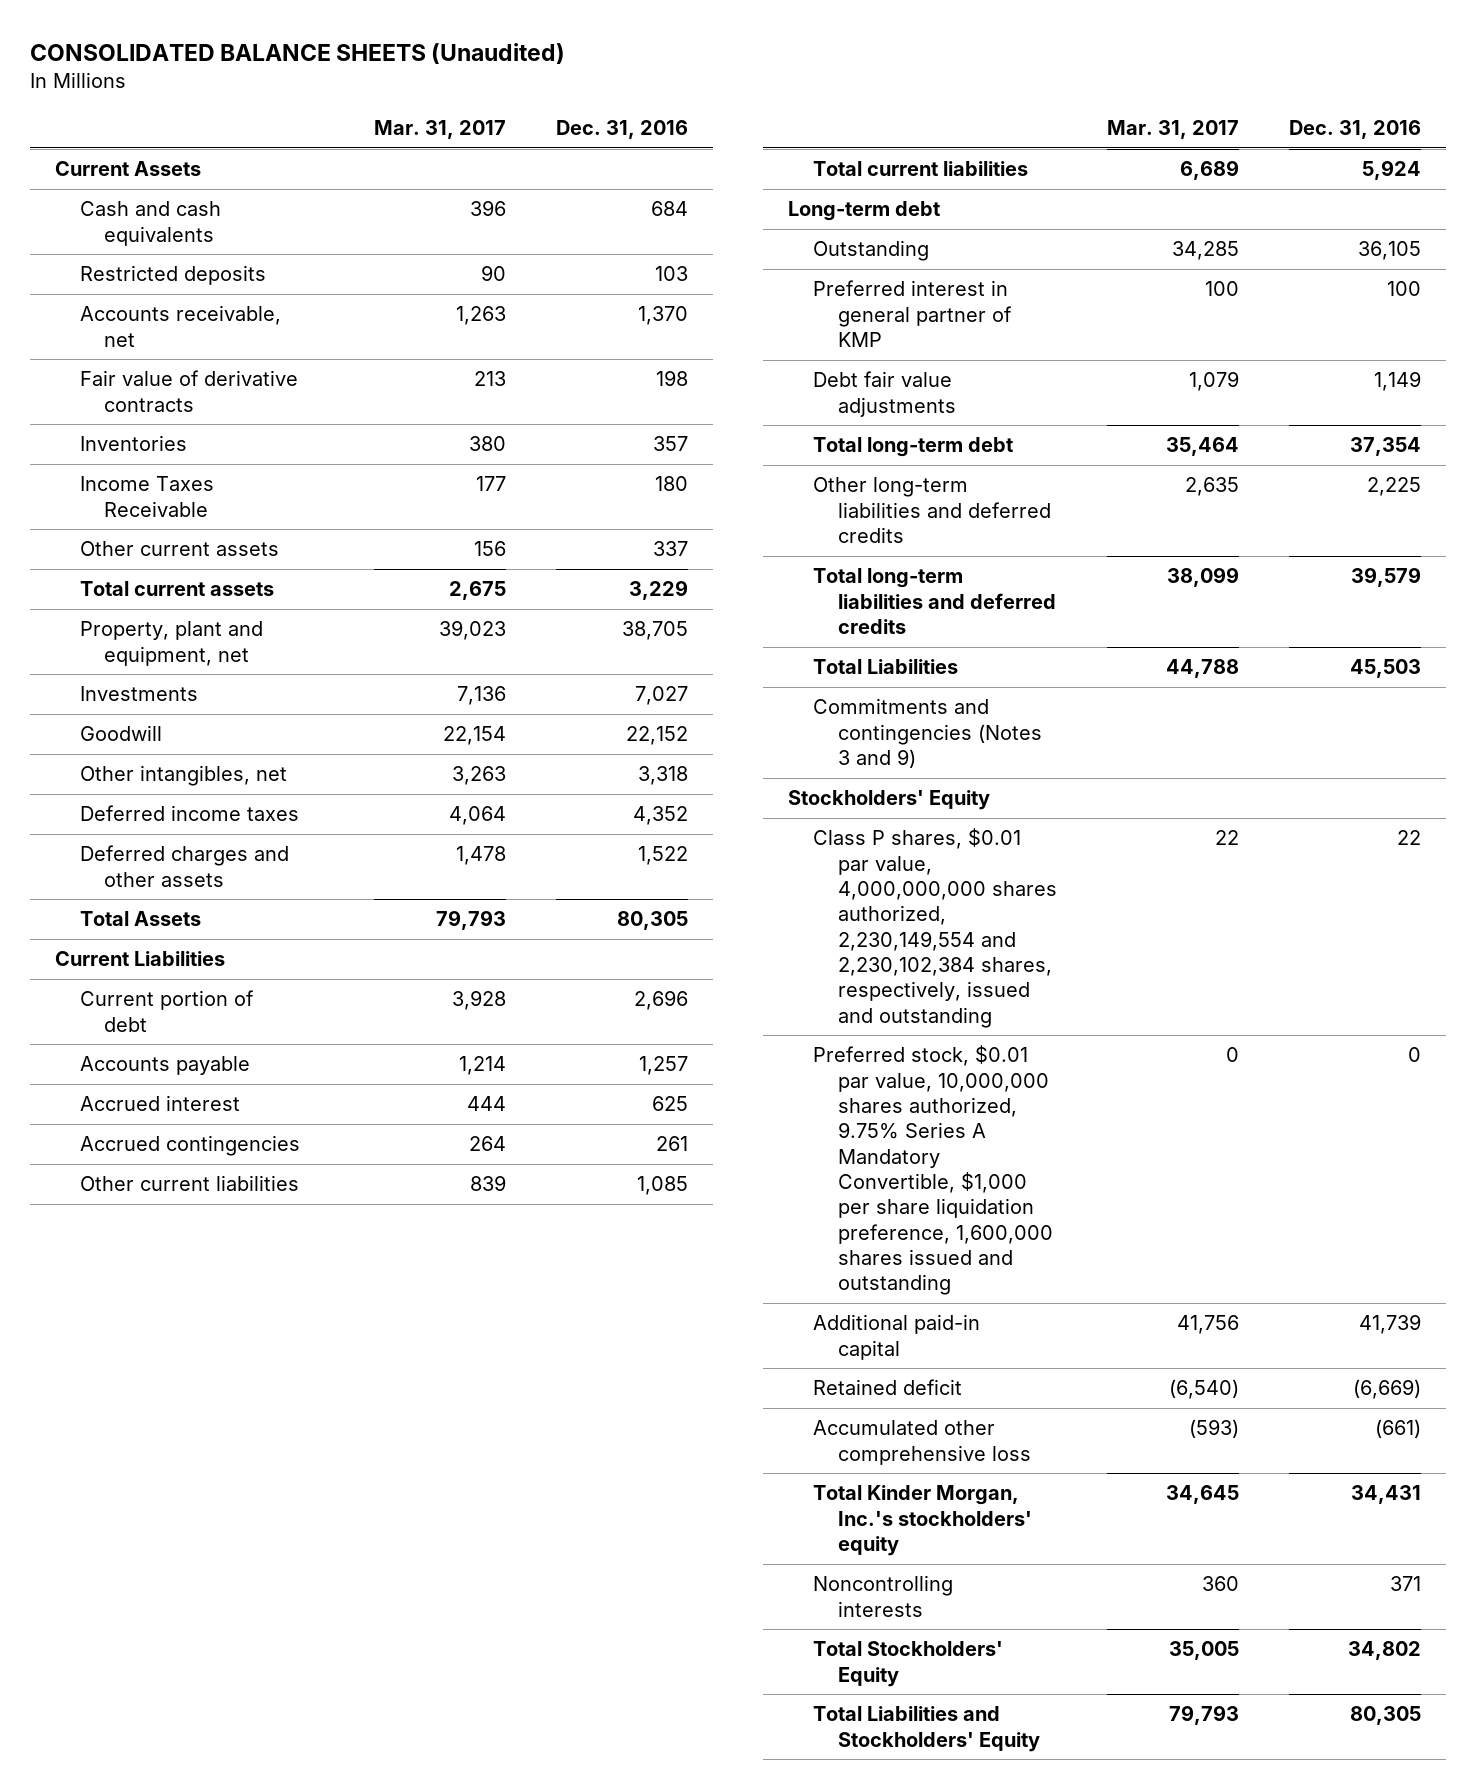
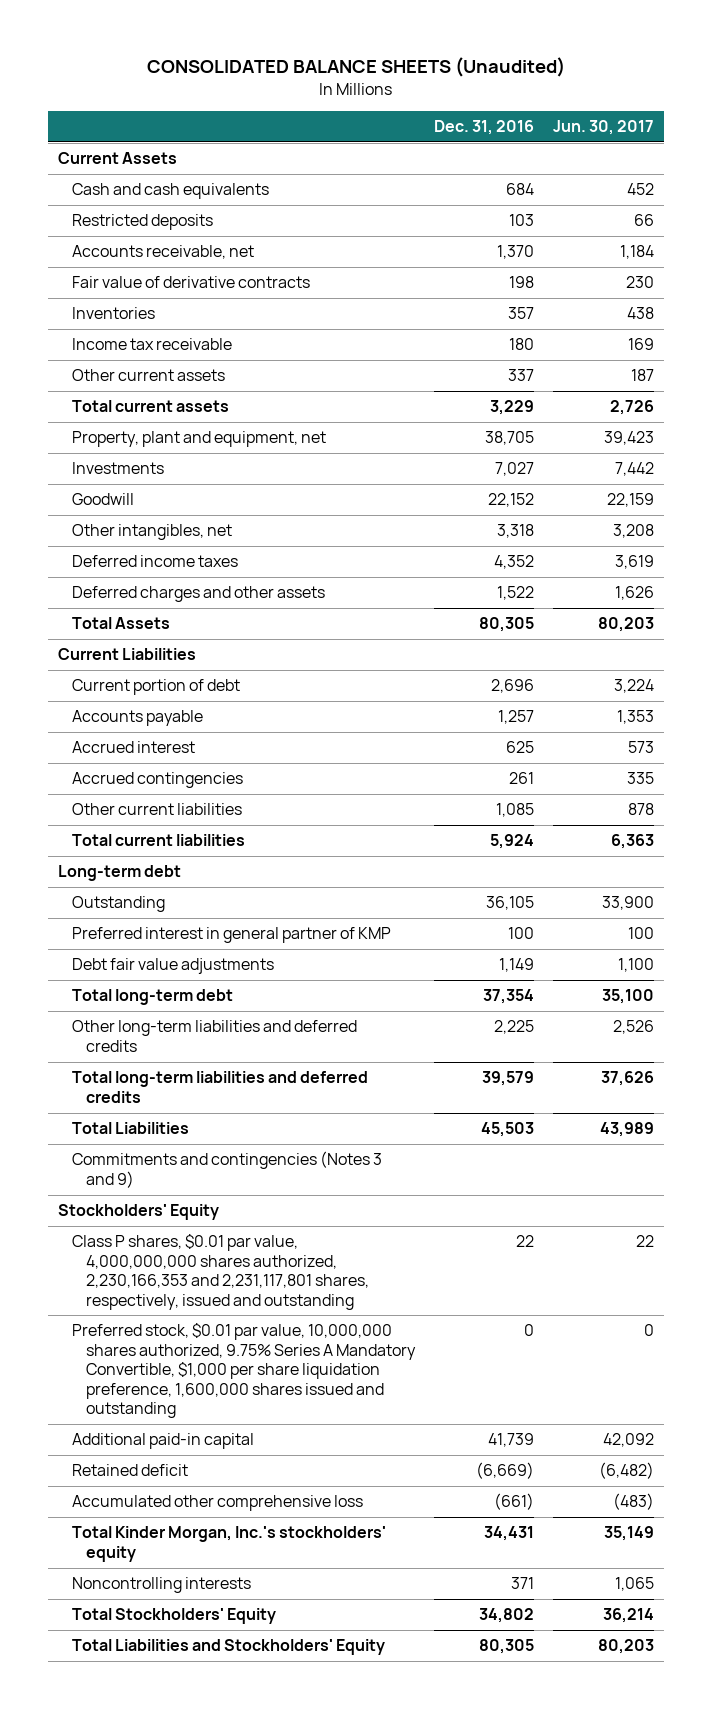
- | Mar. 31, 2017 | Dec. 31, 2016
+ | Dec. 31, 2016 | Jun. 30, 2017
- Income Taxes Receivable | 177 | 180
+ Income tax receivable | 180 | 169
- Class P shares, $0.01 par value, 4,000,000,000 shares authorized, 2,230,149,554 and 2,230,102,384 shares, respectively, issued and outstanding | 22 | 22
+ Class P shares, $0.01 par value, 4,000,000,000 shares authorized, 2,230,166,353 and 2,231,117,801 shares, respectively, issued and outstanding | 22 | 22

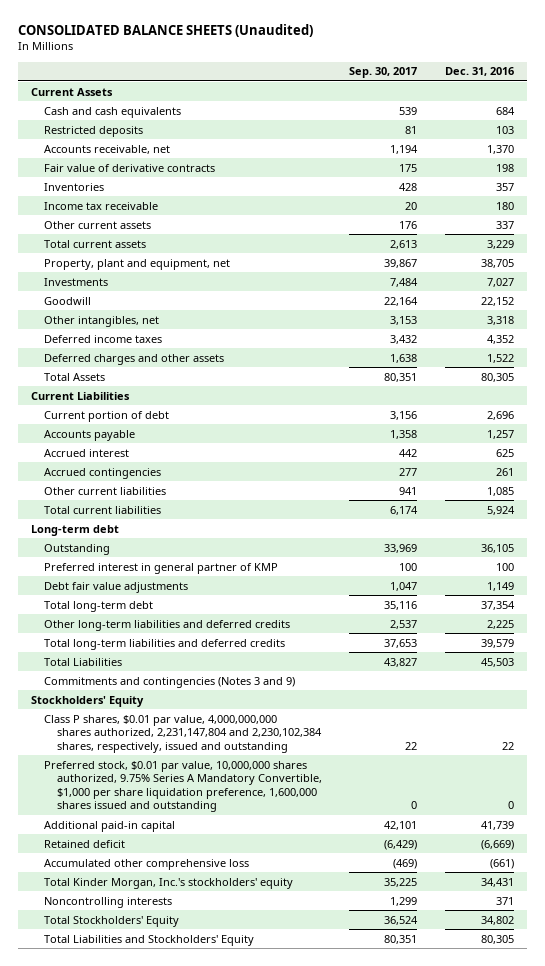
- | Dec. 31, 2016 | Jun. 30, 2017
+ | Sep. 30, 2017 | Dec. 31, 2016
- Class P shares, $0.01 par value, 4,000,000,000 shares authorized, 2,230,166,353 and 2,231,117,801 shares, respectively, issued and outstanding | 22 | 22
+ Class P shares, $0.01 par value, 4,000,000,000 shares authorized, 2,231,147,804 and 2,230,102,384 shares, respectively, issued and outstanding | 22 | 22

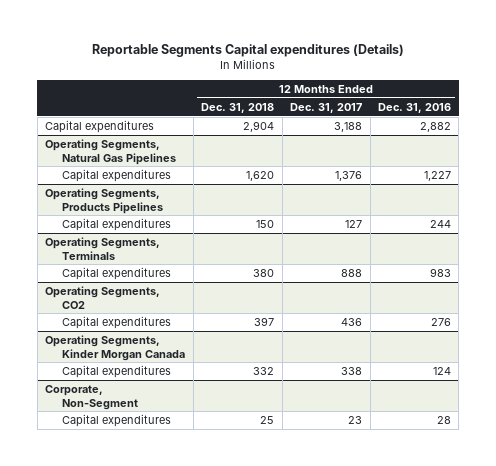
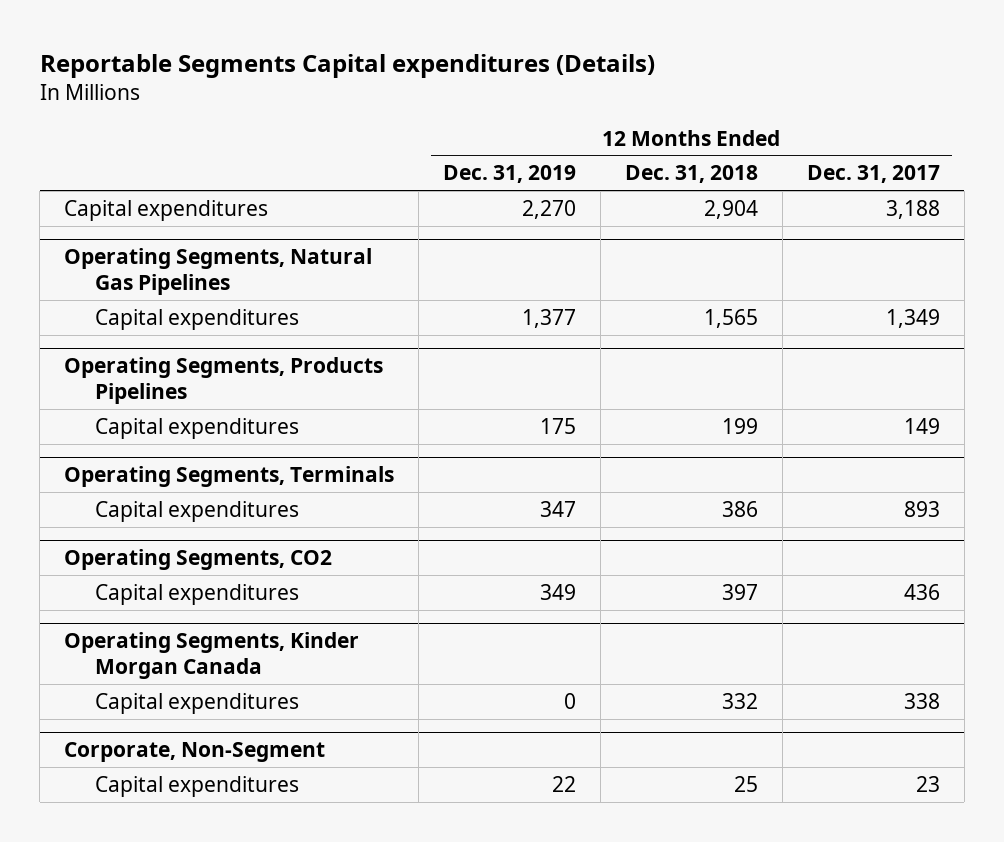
- | 12 Months Ended Dec. 31, 2018 | 12 Months Ended Dec. 31, 2017 | 12 Months Ended Dec. 31, 2016
+ | 12 Months Ended Dec. 31, 2019 | 12 Months Ended Dec. 31, 2018 | 12 Months Ended Dec. 31, 2017
@ Operating Segments, Natural Gas Pipelines
- Capital expenditures | 1,620 | 1,376 | 1,227
+ Capital expenditures | 1,377 | 1,565 | 1,349
@ Operating Segments, Products Pipelines
- Capital expenditures | 150 | 127 | 244
+ Capital expenditures | 175 | 199 | 149
@ Operating Segments, Terminals
- Capital expenditures | 380 | 888 | 983
+ Capital expenditures | 347 | 386 | 893

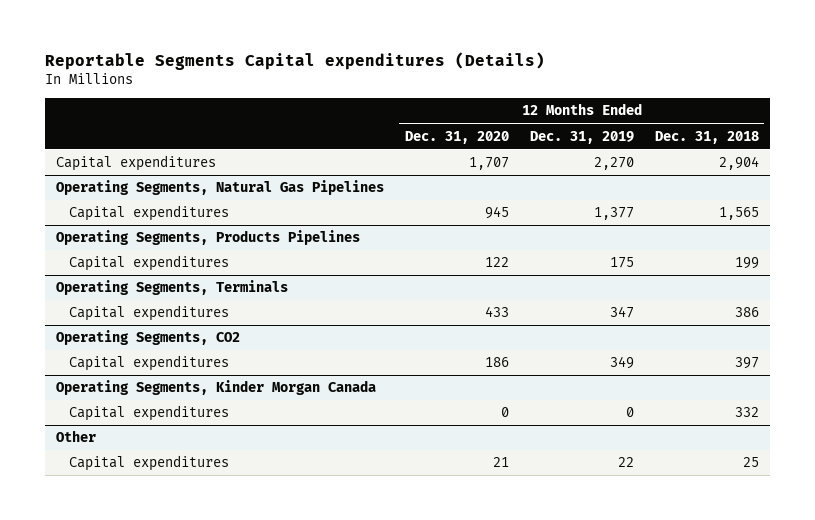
- | 12 Months Ended Dec. 31, 2019 | 12 Months Ended Dec. 31, 2018 | 12 Months Ended Dec. 31, 2017
+ | 12 Months Ended Dec. 31, 2020 | 12 Months Ended Dec. 31, 2019 | 12 Months Ended Dec. 31, 2018
- Corporate, Non-Segment
+ Other

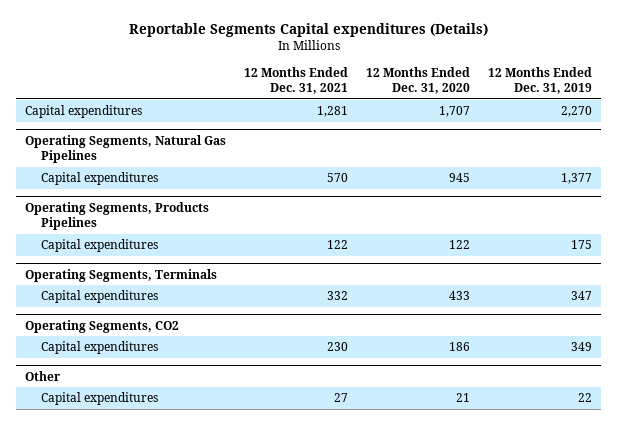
- | 12 Months Ended Dec. 31, 2020 | 12 Months Ended Dec. 31, 2019 | 12 Months Ended Dec. 31, 2018
+ | 12 Months Ended Dec. 31, 2021 | 12 Months Ended Dec. 31, 2020 | 12 Months Ended Dec. 31, 2019
- Operating Segments, Kinder Morgan Canada
- Capital expenditures | 0 | 0 | 332

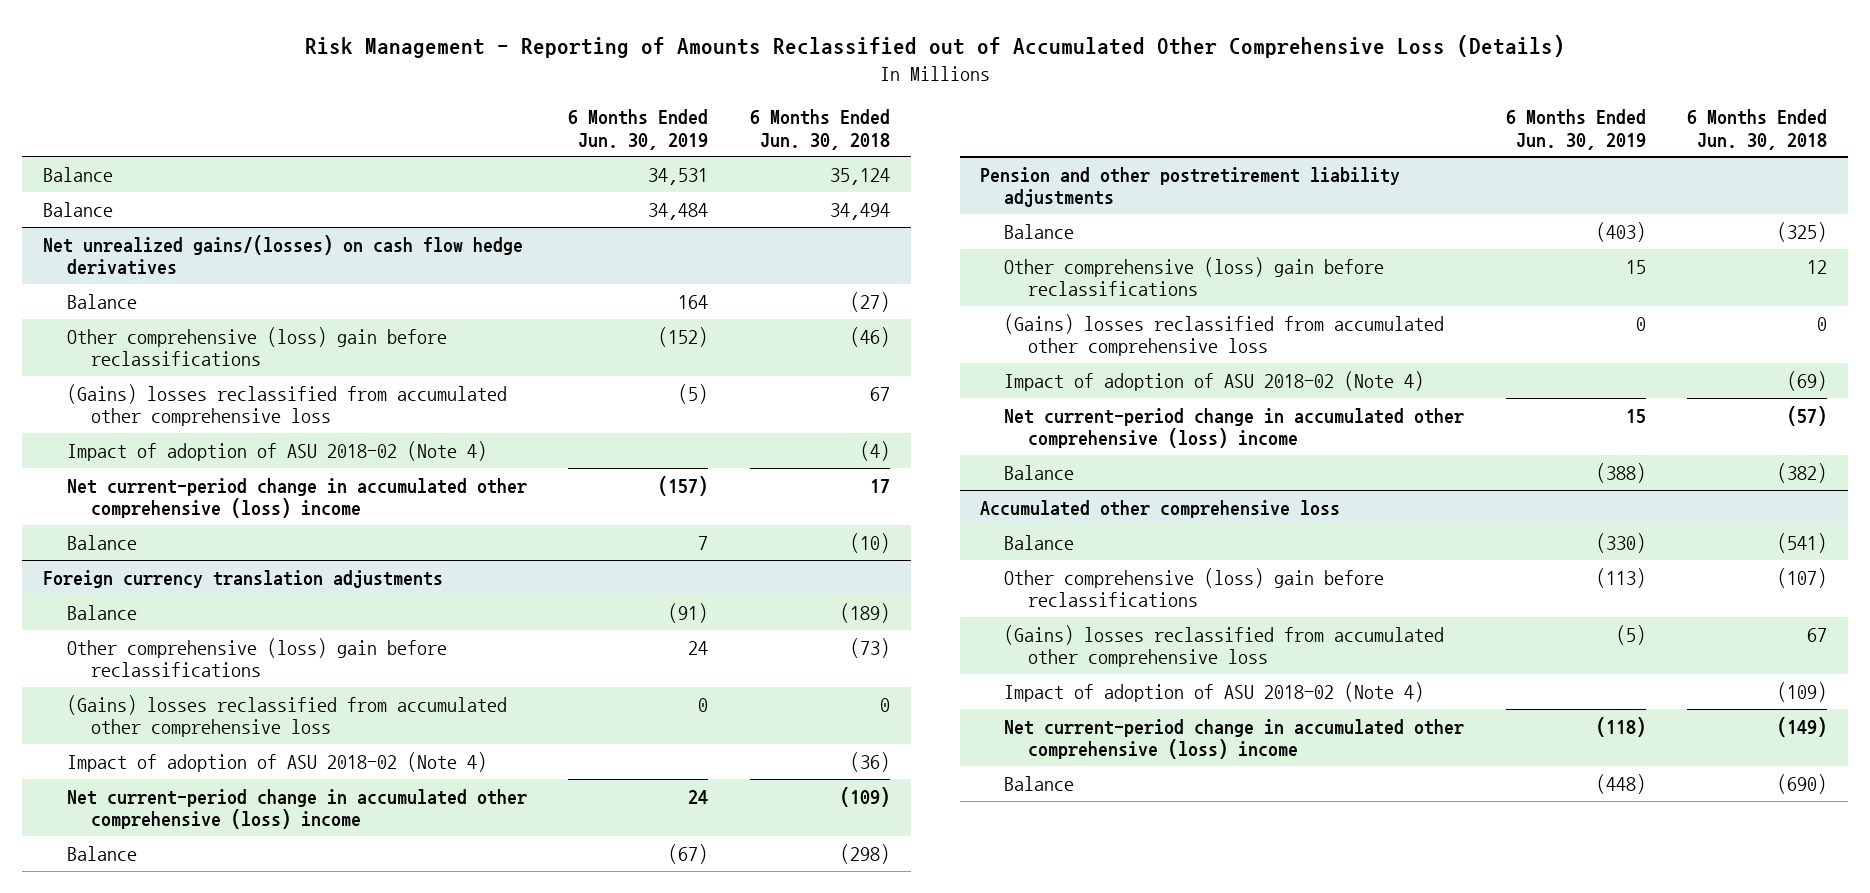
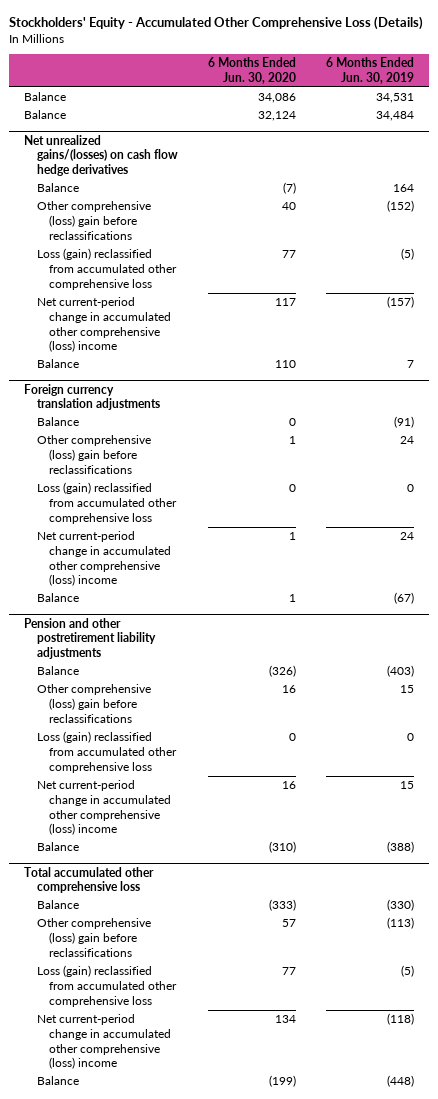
- Risk Management - Reporting of Amounts Reclassified out of Accumulated Other Comprehensive Loss (Details)
+ Stockholders' Equity - Accumulated Other Comprehensive Loss (Details)
- | 6 Months Ended Jun. 30, 2019 | 6 Months Ended Jun. 30, 2018
+ | 6 Months Ended Jun. 30, 2020 | 6 Months Ended Jun. 30, 2019
@ Net unrealized gains/(losses) on cash flow hedge derivatives
- (Gains) losses reclassified from accumulated other comprehensive loss | (5) | 67
- Impact of adoption of ASU 2018-02 (Note 4) | | (4)
+ Loss (gain) reclassified from accumulated other comprehensive loss | 77 | (5)
@ Foreign currency translation adjustments
- (Gains) losses reclassified from accumulated other comprehensive loss | 0 | 0
- Impact of adoption of ASU 2018-02 (Note 4) | | (36)
+ Loss (gain) reclassified from accumulated other comprehensive loss | 0 | 0
@ Pension and other postretirement liability adjustments
- (Gains) losses reclassified from accumulated other comprehensive loss | 0 | 0
- Impact of adoption of ASU 2018-02 (Note 4) | | (69)
+ Loss (gain) reclassified from accumulated other comprehensive loss | 0 | 0
- Accumulated other comprehensive loss
+ Total accumulated other comprehensive loss
- (Gains) losses reclassified from accumulated other comprehensive loss | (5) | 67
- Impact of adoption of ASU 2018-02 (Note 4) | | (109)
+ Loss (gain) reclassified from accumulated other comprehensive loss | 77 | (5)

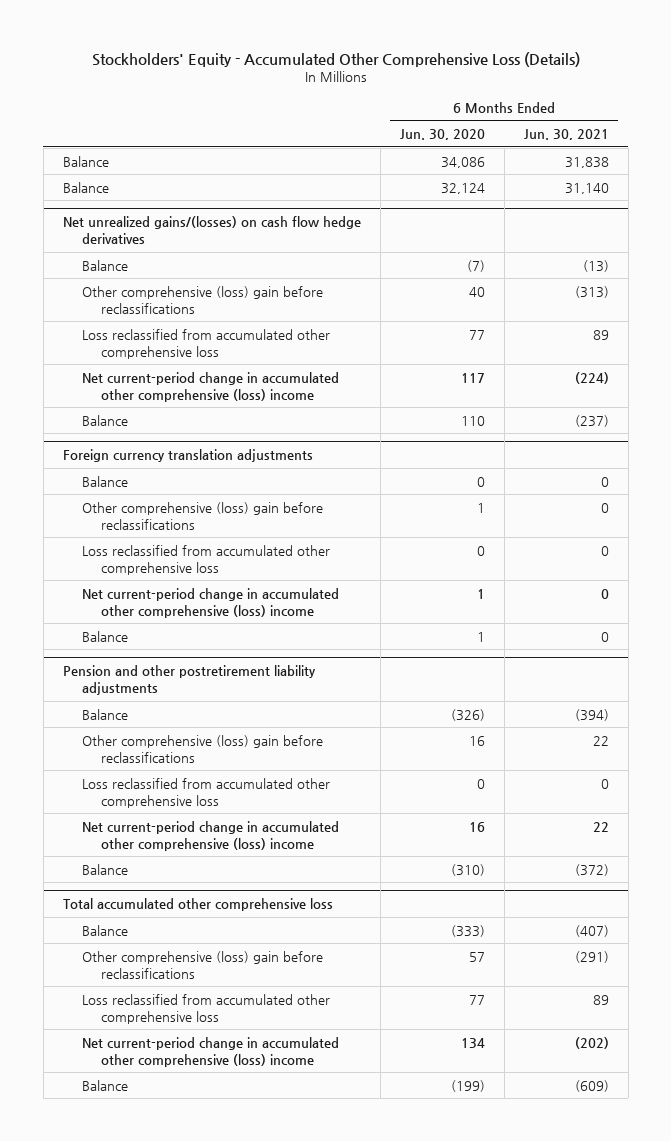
- | 6 Months Ended Jun. 30, 2020 | 6 Months Ended Jun. 30, 2019
+ | 6 Months Ended Jun. 30, 2020 | 6 Months Ended Jun. 30, 2021
@ Net unrealized gains/(losses) on cash flow hedge derivatives
- Loss (gain) reclassified from accumulated other comprehensive loss | 77 | (5)
+ Loss reclassified from accumulated other comprehensive loss | 77 | 89
@ Foreign currency translation adjustments
- Loss (gain) reclassified from accumulated other comprehensive loss | 0 | 0
+ Loss reclassified from accumulated other comprehensive loss | 0 | 0
@ Pension and other postretirement liability adjustments
- Loss (gain) reclassified from accumulated other comprehensive loss | 0 | 0
+ Loss reclassified from accumulated other comprehensive loss | 0 | 0
@ Total accumulated other comprehensive loss
- Loss (gain) reclassified from accumulated other comprehensive loss | 77 | (5)
+ Loss reclassified from accumulated other comprehensive loss | 77 | 89

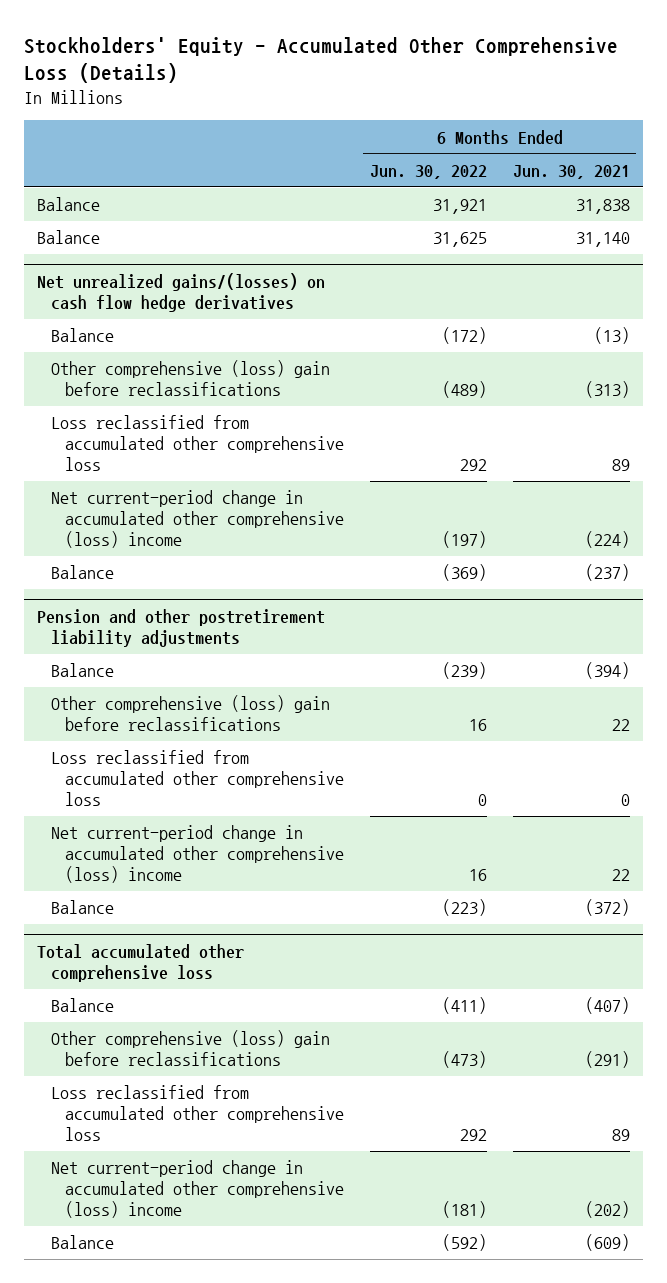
- | 6 Months Ended Jun. 30, 2020 | 6 Months Ended Jun. 30, 2021
+ | 6 Months Ended Jun. 30, 2022 | 6 Months Ended Jun. 30, 2021
- Foreign currency translation adjustments
- Balance | 0 | 0
- Other comprehensive (loss) gain before reclassifications | 1 | 0
- Loss reclassified from accumulated other comprehensive loss | 0 | 0
- Net current-period change in accumulated other comprehensive (loss) income | 1 | 0
- Balance | 1 | 0

